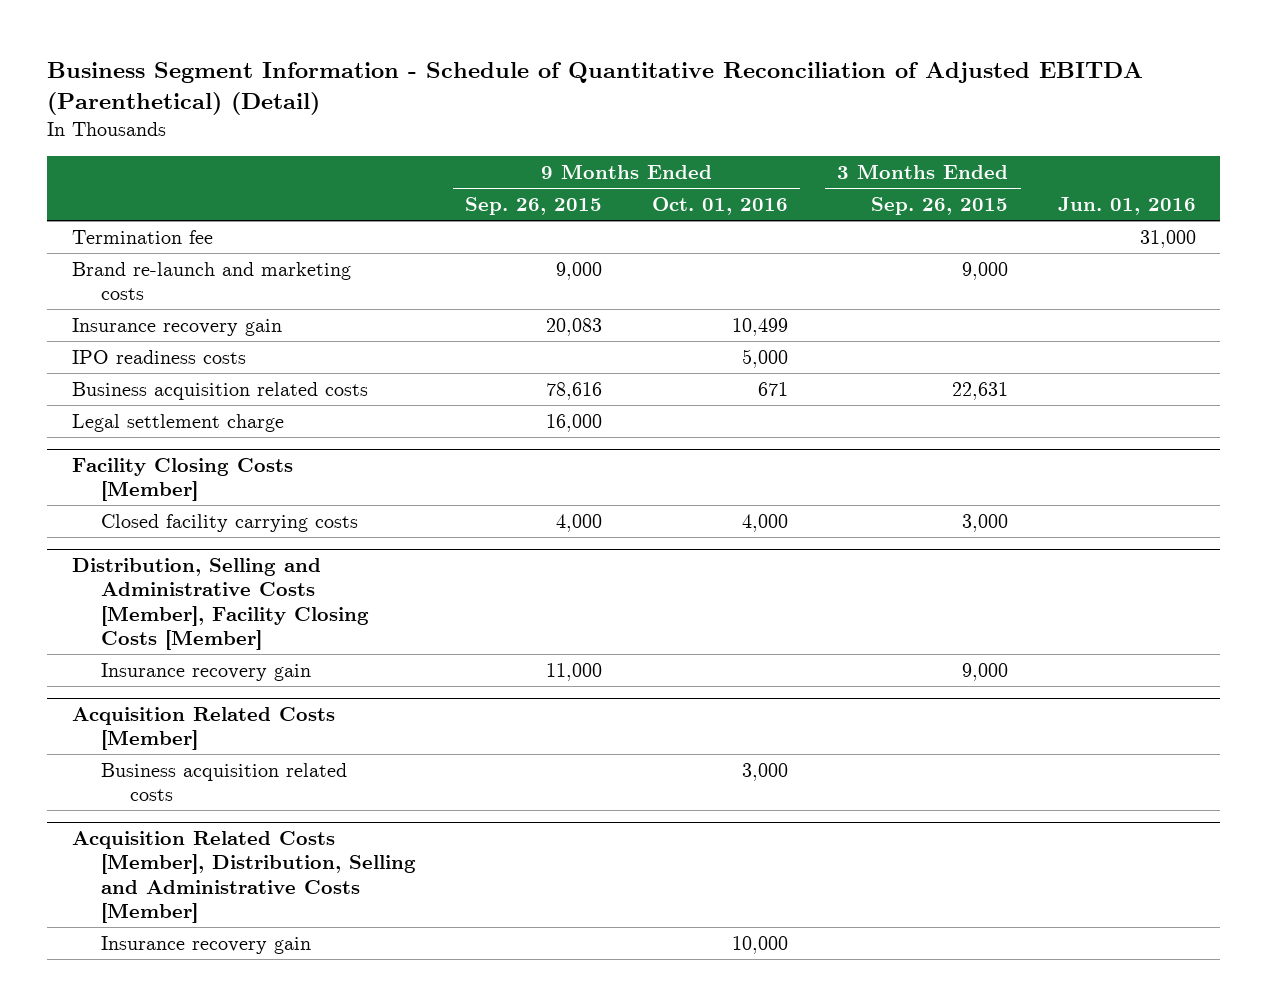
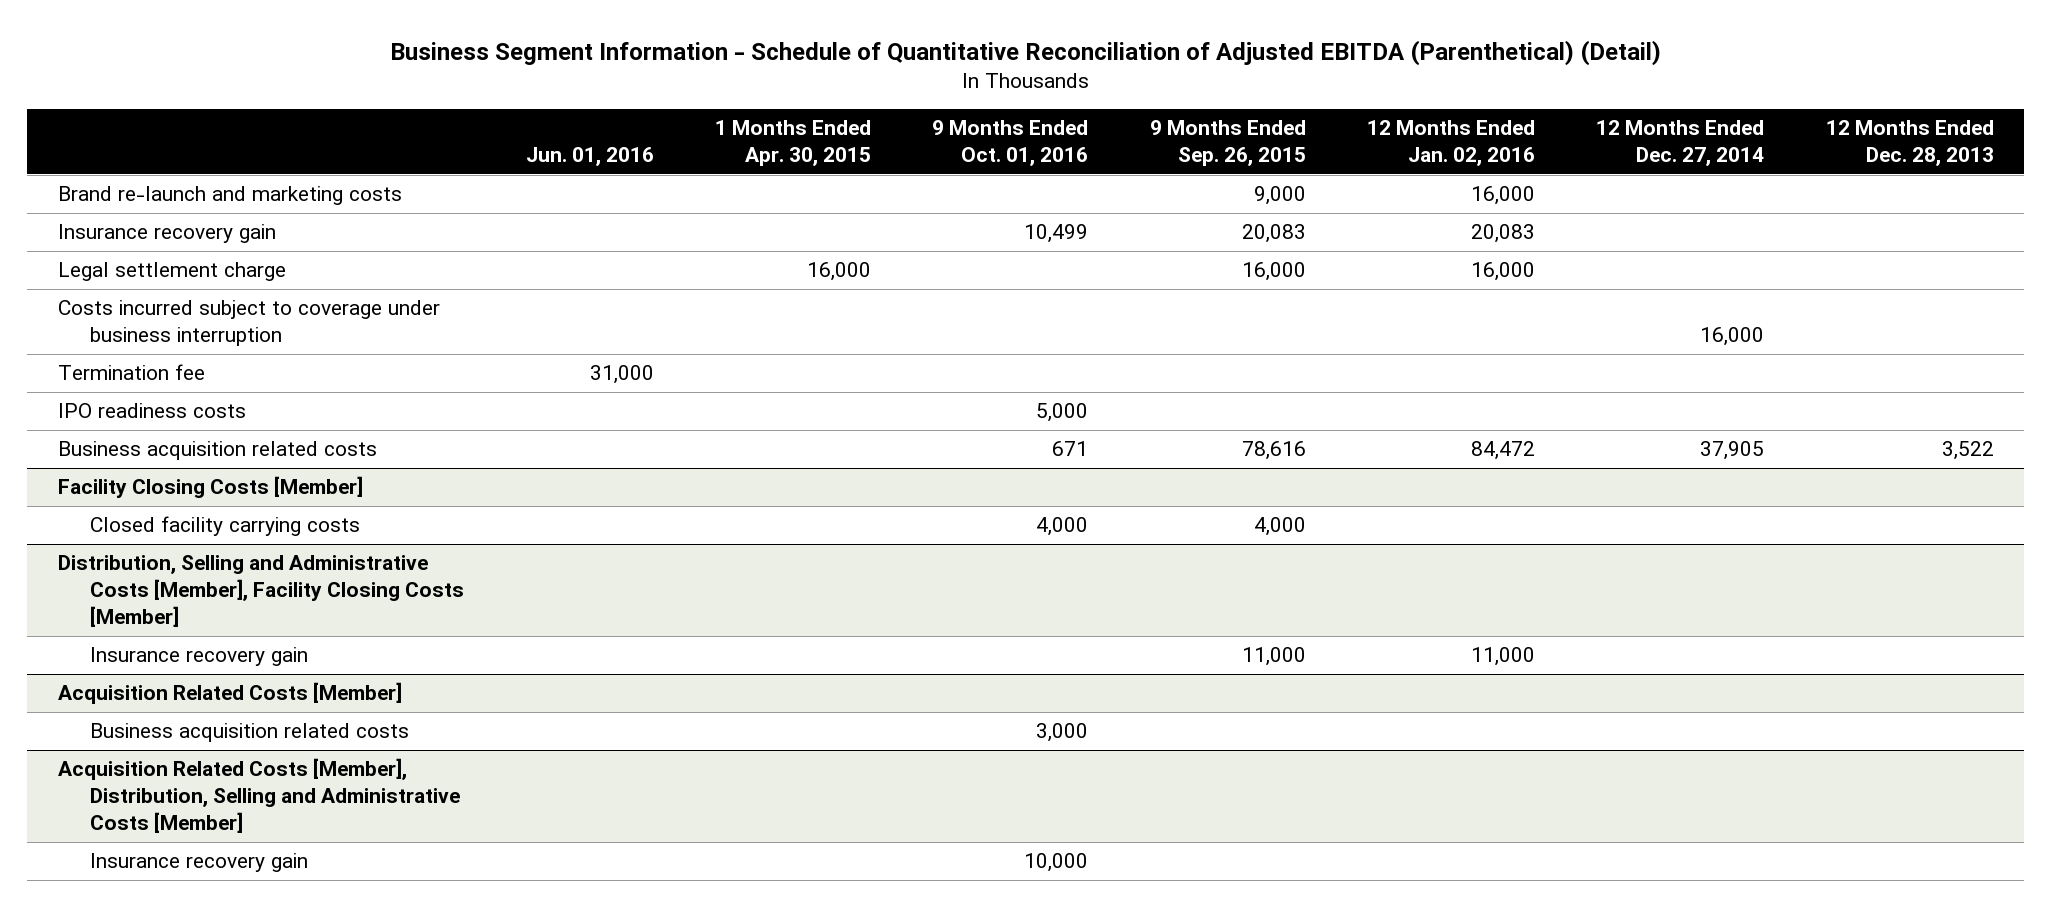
- | 9 Months Ended Sep. 26, 2015 | 9 Months Ended Oct. 01, 2016 | 3 Months Ended Sep. 26, 2015 | Jun. 01, 2016
+ | Jun. 01, 2016 | 1 Months Ended Apr. 30, 2015 | 9 Months Ended Oct. 01, 2016 | 9 Months Ended Sep. 26, 2015 | 12 Months Ended Jan. 02, 2016 | 12 Months Ended Dec. 27, 2014 | 12 Months Ended Dec. 28, 2013
moved up: Legal settlement charge | | 16,000 | | 16,000 | 16,000 | |
+ Costs incurred subject to coverage under business interruption | | | | | | 16,000 |
moved down: Termination fee | 31,000 | | | | | |

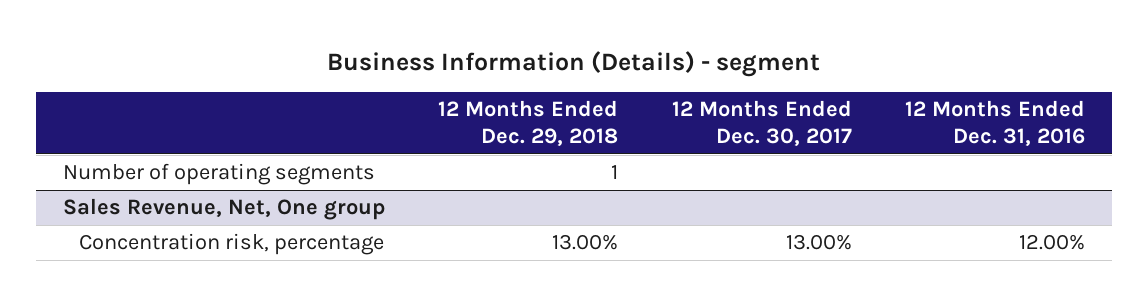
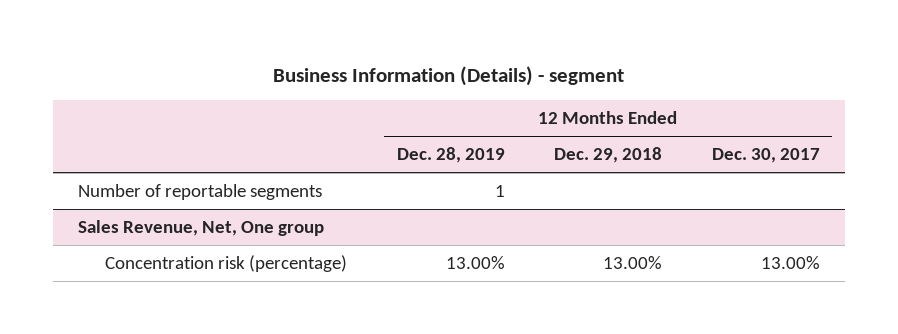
- | 12 Months Ended Dec. 29, 2018 | 12 Months Ended Dec. 30, 2017 | 12 Months Ended Dec. 31, 2016
+ | 12 Months Ended Dec. 28, 2019 | 12 Months Ended Dec. 29, 2018 | 12 Months Ended Dec. 30, 2017
- Number of operating segments | 1 | |
+ Number of reportable segments | 1 | |
@ Sales Revenue, Net, One group
- Concentration risk, percentage | 13.00% | 13.00% | 12.00%
+ Concentration risk (percentage) | 13.00% | 13.00% | 13.00%

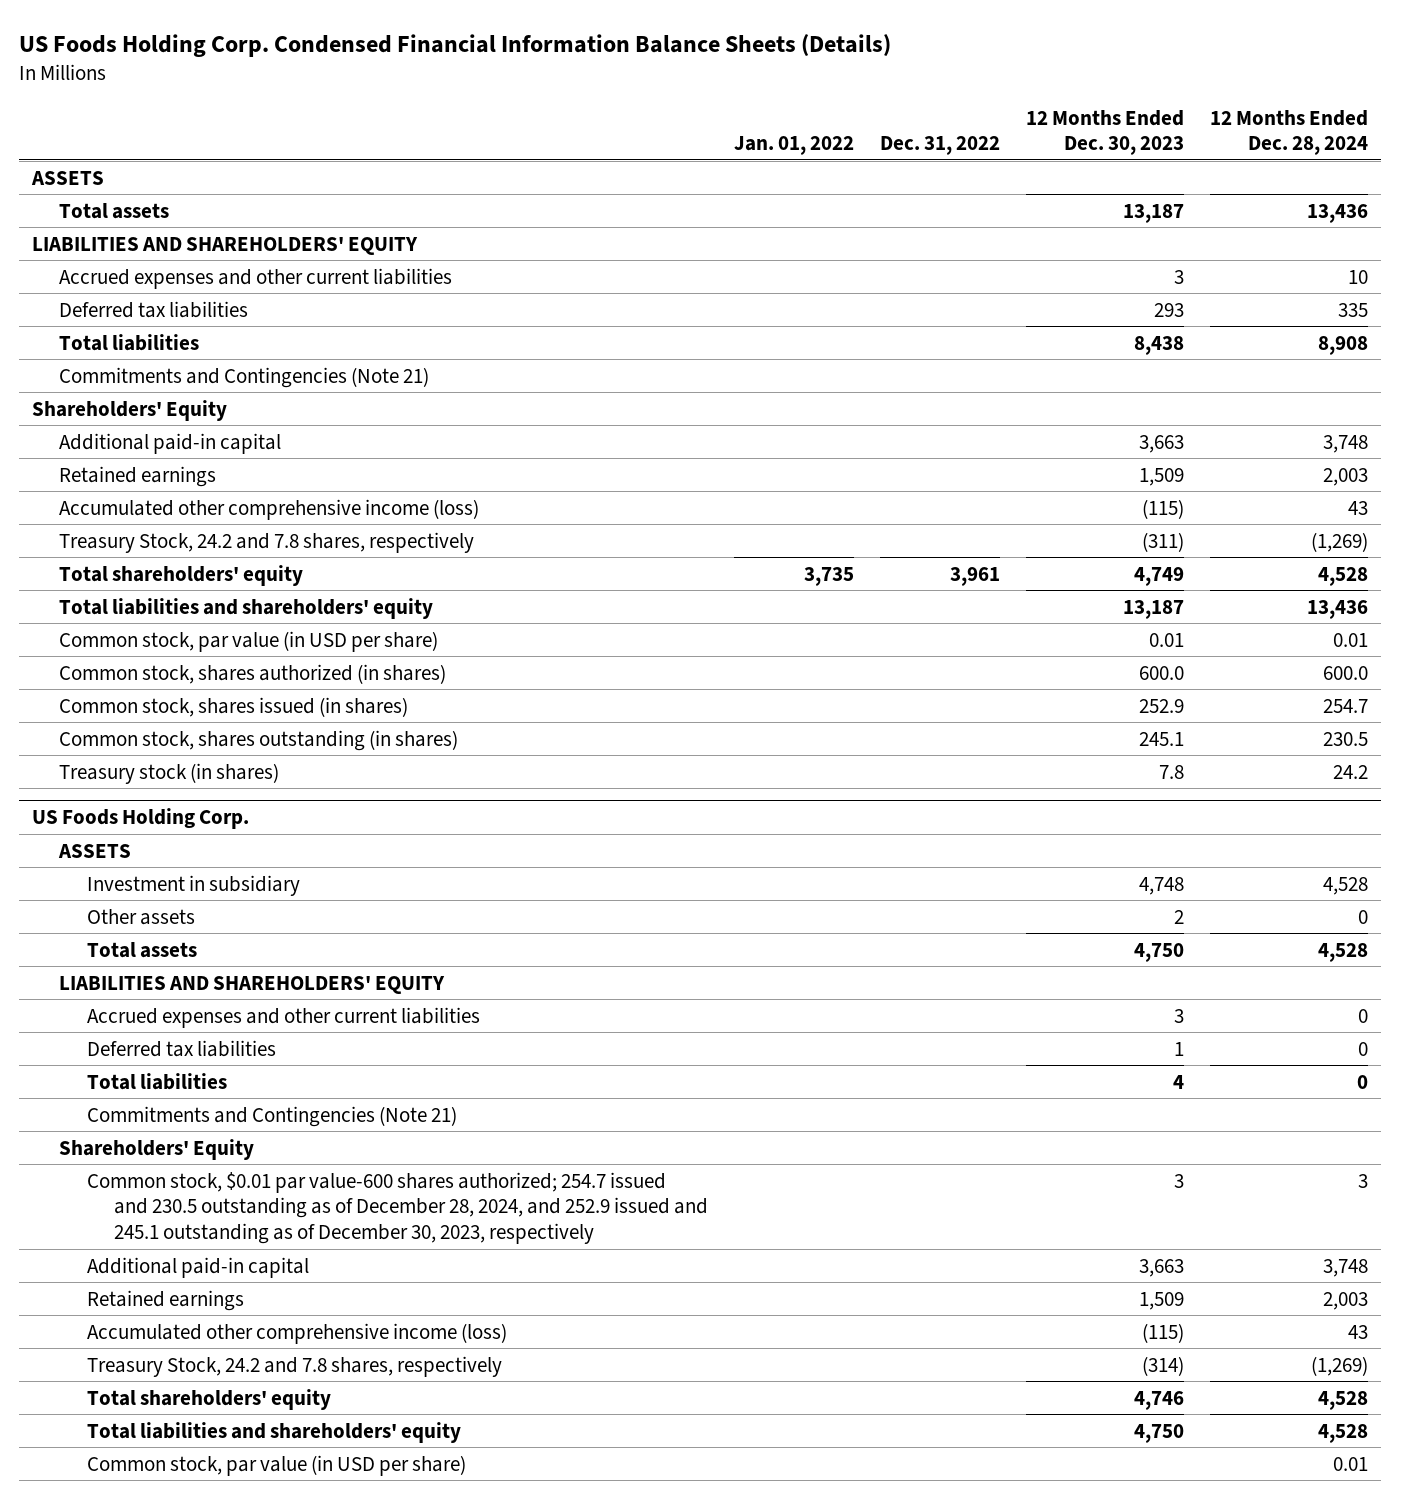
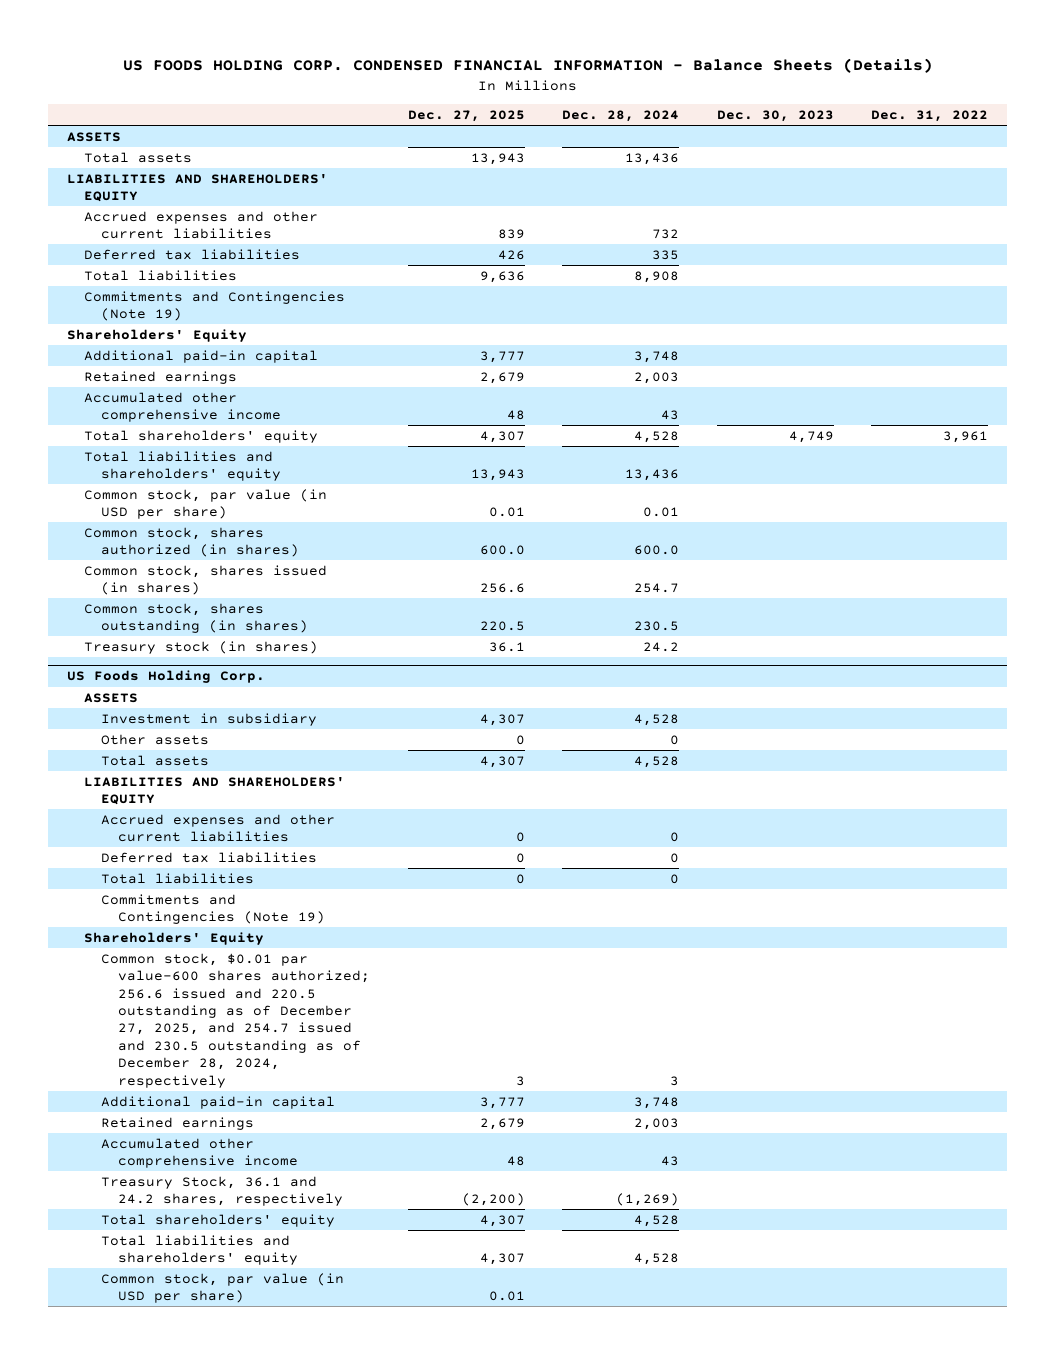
- US Foods Holding Corp. Condensed Financial Information Balance Sheets (Details)
+ US FOODS HOLDING CORP. CONDENSED FINANCIAL INFORMATION - Balance Sheets (Details)
- | Jan. 01, 2022 | Dec. 31, 2022 | 12 Months Ended Dec. 30, 2023 | 12 Months Ended Dec. 28, 2024
+ | Dec. 27, 2025 | Dec. 28, 2024 | Dec. 30, 2023 | Dec. 31, 2022
- Commitments and Contingencies (Note 21)
+ Commitments and Contingencies (Note 19)
- Accumulated other comprehensive income (loss) | | | (115) | 43
- Treasury Stock, 24.2 and 7.8 shares, respectively | | | (311) | (1,269)
+ Accumulated other comprehensive income | 48 | 43 | |
@ US Foods Holding Corp.
- Commitments and Contingencies (Note 21)
+ Commitments and Contingencies (Note 19)
- Common stock, $0.01 par value-600 shares authorized; 254.7 issued and 230.5 outstanding as of December 28, 2024, and 252.9 issued and 245.1 outstanding as of December 30, 2023, respectively | | | 3 | 3
+ Common stock, $0.01 par value-600 shares authorized; 256.6 issued and 220.5 outstanding as of December 27, 2025, and 254.7 issued and 230.5 outstanding as of December 28, 2024, respectively | 3 | 3 | |
- Accumulated other comprehensive income (loss) | | | (115) | 43
- Treasury Stock, 24.2 and 7.8 shares, respectively | | | (314) | (1,269)
+ Accumulated other comprehensive income | 48 | 43 | |
+ Treasury Stock, 36.1 and 24.2 shares, respectively | (2,200) | (1,269) | |

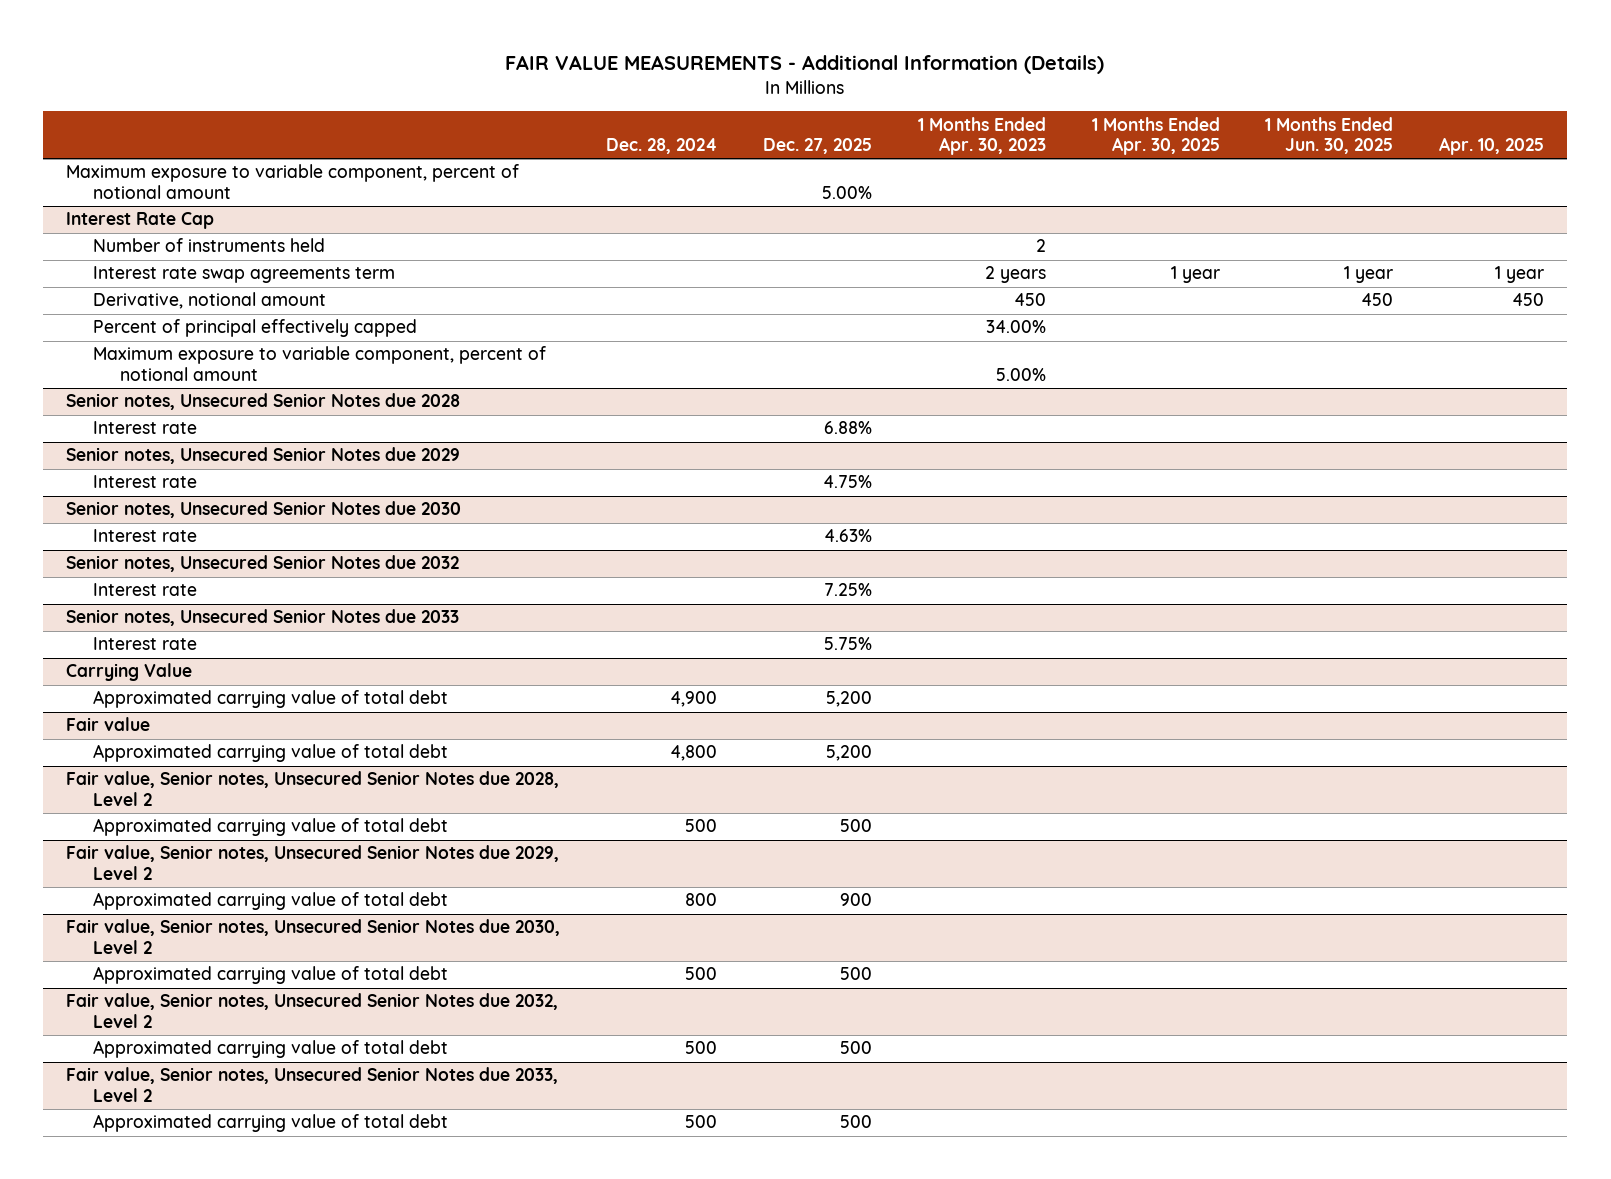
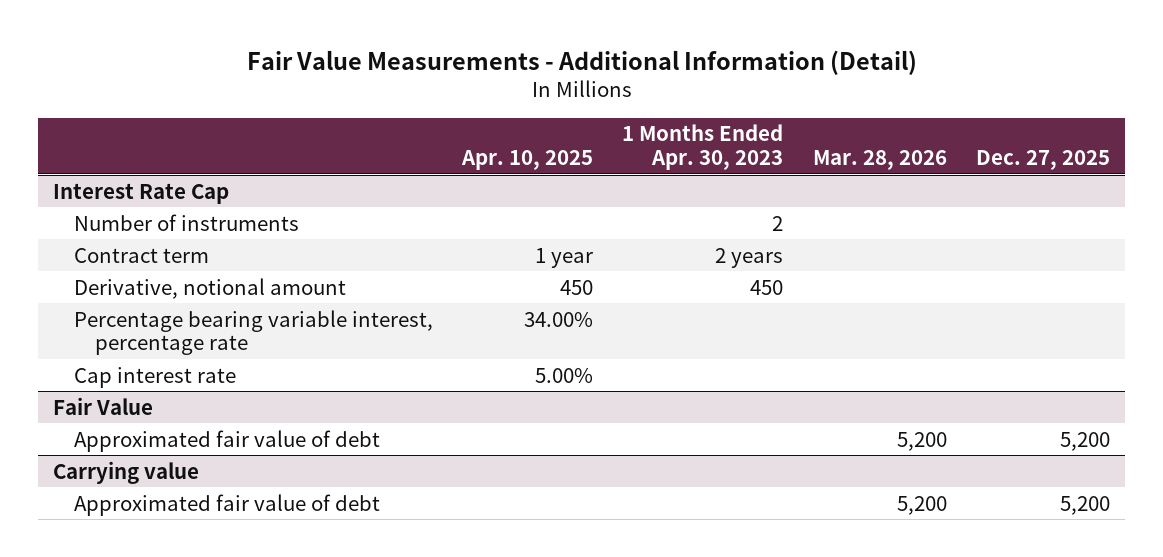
- FAIR VALUE MEASUREMENTS - Additional Information (Details)
+ Fair Value Measurements - Additional Information (Detail)
- | Dec. 28, 2024 | Dec. 27, 2025 | 1 Months Ended Apr. 30, 2023 | 1 Months Ended Apr. 30, 2025 | 1 Months Ended Jun. 30, 2025 | Apr. 10, 2025
+ | Apr. 10, 2025 | 1 Months Ended Apr. 30, 2023 | Mar. 28, 2026 | Dec. 27, 2025
- Maximum exposure to variable component, percent of notional amount | | 5.00% | | | |
@ Interest Rate Cap
- Number of instruments held | | | 2 | | |
- Interest rate swap agreements term | | | 2 years | 1 year | 1 year | 1 year
+ Number of instruments | | 2 | |
+ Contract term | 1 year | 2 years | |
- Percent of principal effectively capped | | | 34.00% | | |
- Maximum exposure to variable component, percent of notional amount | | | 5.00% | | |
- Senior notes, Unsecured Senior Notes due 2028
- Interest rate | | 6.88% | | | |
- Senior notes, Unsecured Senior Notes due 2029
- Interest rate | | 4.75% | | | |
- Senior notes, Unsecured Senior Notes due 2030
- Interest rate | | 4.63% | | | |
- Senior notes, Unsecured Senior Notes due 2032
- Interest rate | | 7.25% | | | |
- Senior notes, Unsecured Senior Notes due 2033
- Interest rate | | 5.75% | | | |
- Carrying Value
- Approximated carrying value of total debt | 4,900 | 5,200 | | | |
- Fair value
- Approximated carrying value of total debt | 4,800 | 5,200 | | | |
- Fair value, Senior notes, Unsecured Senior Notes due 2028, Level 2
- Approximated carrying value of total debt | 500 | 500 | | | |
- Fair value, Senior notes, Unsecured Senior Notes due 2029, Level 2
- Approximated carrying value of total debt | 800 | 900 | | | |
- Fair value, Senior notes, Unsecured Senior Notes due 2030, Level 2
- Approximated carrying value of total debt | 500 | 500 | | | |
- Fair value, Senior notes, Unsecured Senior Notes due 2032, Level 2
- Approximated carrying value of total debt | 500 | 500 | | | |
- Fair value, Senior notes, Unsecured Senior Notes due 2033, Level 2
- Approximated carrying value of total debt | 500 | 500 | | | |
@ Interest Rate Cap
+ Percentage bearing variable interest, percentage rate | 34.00% | | |
+ Cap interest rate | 5.00% | | |
+ Fair Value
+ Approximated fair value of debt | | | 5,200 | 5,200
+ Carrying value
+ Approximated fair value of debt | | | 5,200 | 5,200

